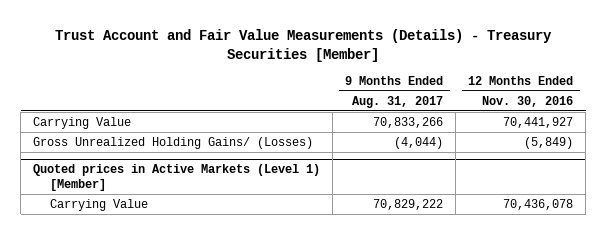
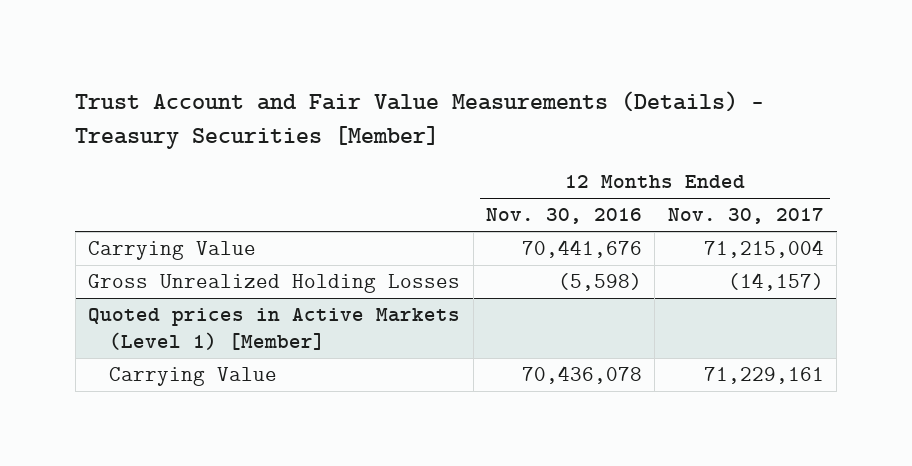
- | 9 Months Ended Aug. 31, 2017 | 12 Months Ended Nov. 30, 2016
+ | 12 Months Ended Nov. 30, 2016 | 12 Months Ended Nov. 30, 2017
- Carrying Value | 70,833,266 | 70,441,927
- Gross Unrealized Holding Gains/ (Losses) | (4,044) | (5,849)
+ Carrying Value | 70,441,676 | 71,215,004
+ Gross Unrealized Holding Losses | (5,598) | (14,157)

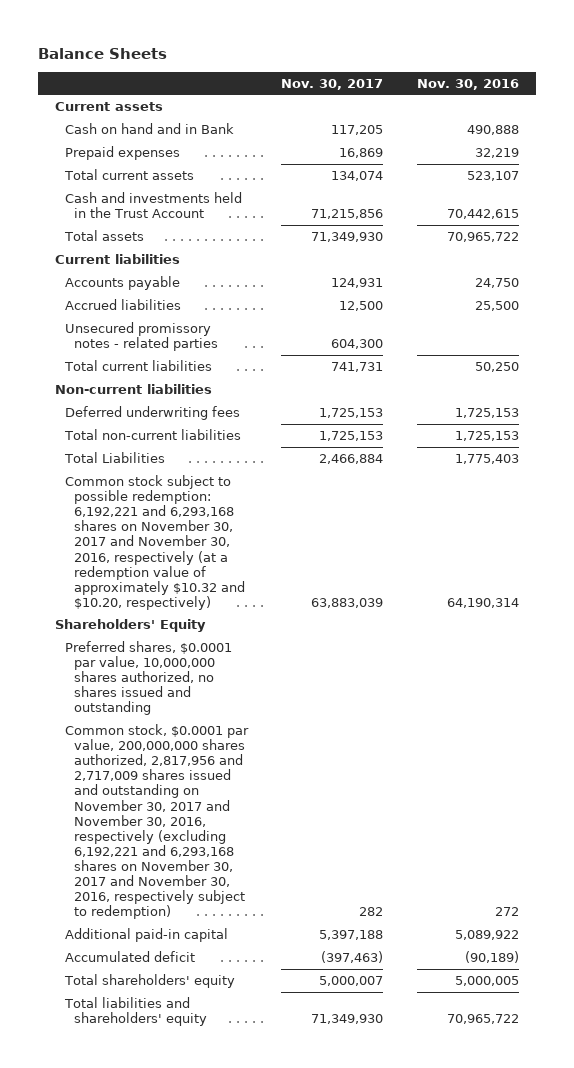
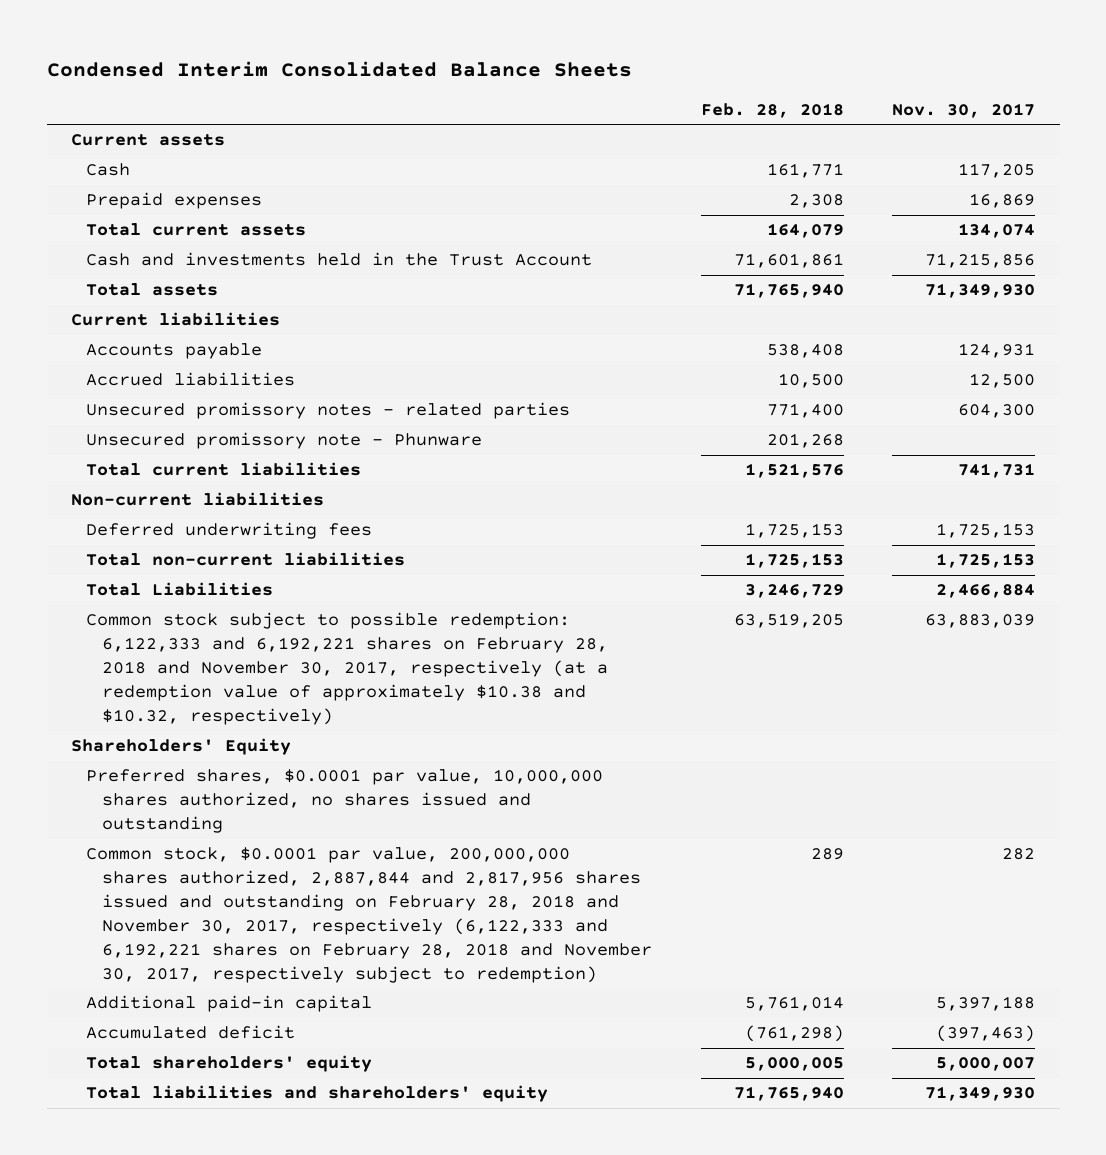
- Balance Sheets
+ Condensed Interim Consolidated Balance Sheets
- | Nov. 30, 2017 | Nov. 30, 2016
+ | Feb. 28, 2018 | Nov. 30, 2017
- Cash on hand and in Bank | 117,205 | 490,888
+ Cash | 161,771 | 117,205
+ Unsecured promissory note - Phunware | 201,268 |
- Common stock subject to possible redemption: 6,192,221 and 6,293,168 shares on November 30, 2017 and November 30, 2016, respectively (at a redemption value of approximately $10.32 and $10.20, respectively) | 63,883,039 | 64,190,314
+ Common stock subject to possible redemption: 6,122,333 and 6,192,221 shares on February 28, 2018 and November 30, 2017, respectively (at a redemption value of approximately $10.38 and $10.32, respectively) | 63,519,205 | 63,883,039
- Common stock, $0.0001 par value, 200,000,000 shares authorized, 2,817,956 and 2,717,009 shares issued and outstanding on November 30, 2017 and November 30, 2016, respectively (excluding 6,192,221 and 6,293,168 shares on November 30, 2017 and November 30, 2016, respectively subject to redemption) | 282 | 272
+ Common stock, $0.0001 par value, 200,000,000 shares authorized, 2,887,844 and 2,817,956 shares issued and outstanding on February 28, 2018 and November 30, 2017, respectively (6,122,333 and 6,192,221 shares on February 28, 2018 and November 30, 2017, respectively subject to redemption) | 289 | 282

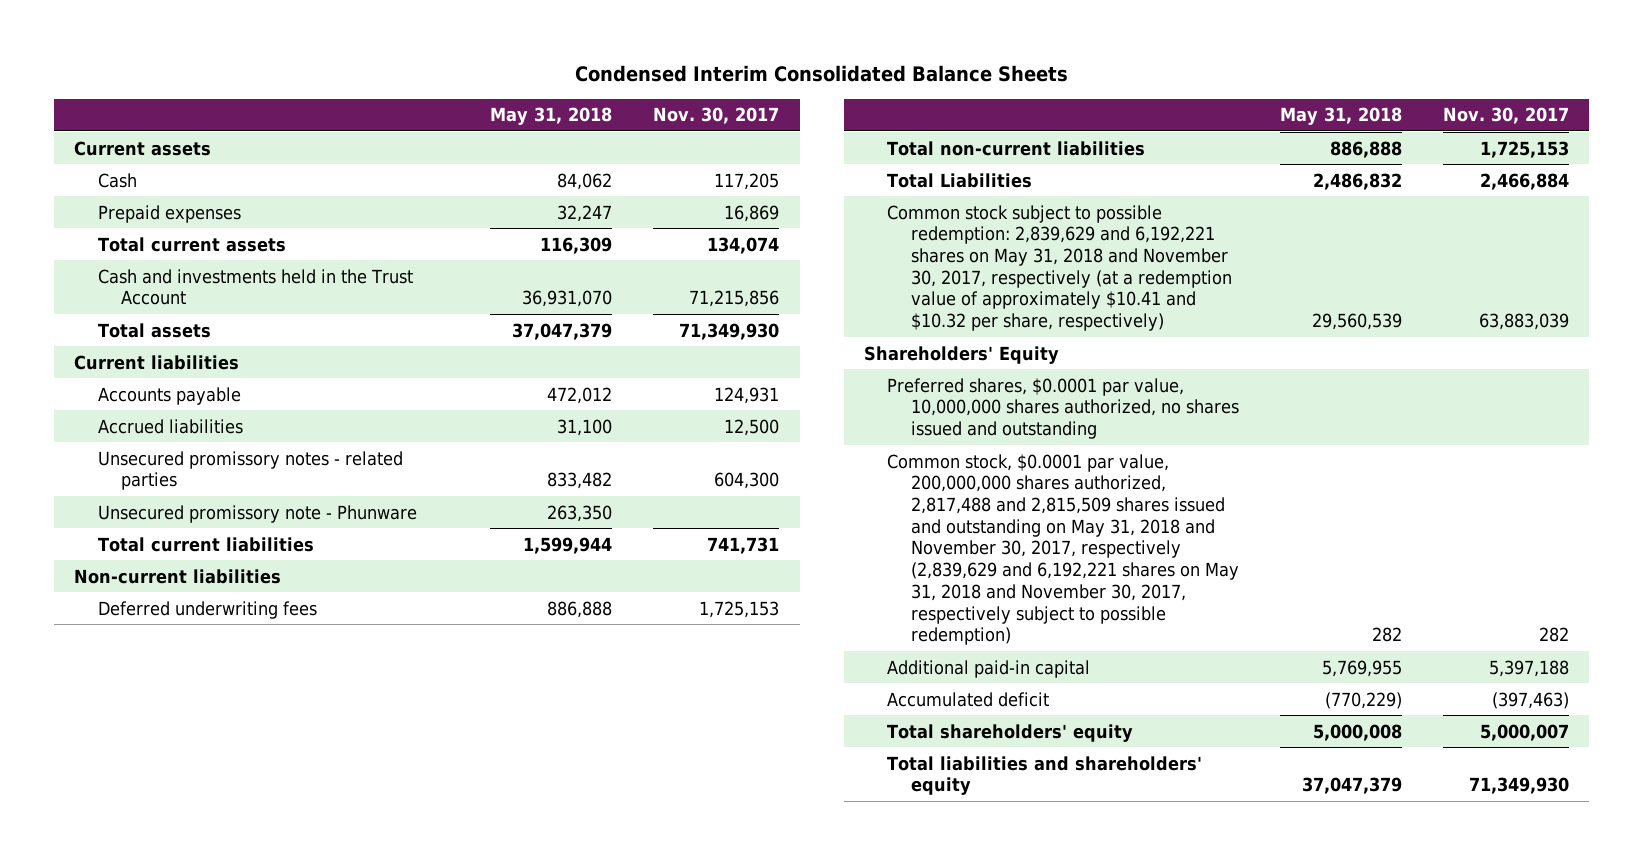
- | Feb. 28, 2018 | Nov. 30, 2017
+ | May 31, 2018 | Nov. 30, 2017
- Common stock subject to possible redemption: 6,122,333 and 6,192,221 shares on February 28, 2018 and November 30, 2017, respectively (at a redemption value of approximately $10.38 and $10.32, respectively) | 63,519,205 | 63,883,039
+ Common stock subject to possible redemption: 2,839,629 and 6,192,221 shares on May 31, 2018 and November 30, 2017, respectively (at a redemption value of approximately $10.41 and $10.32 per share, respectively) | 29,560,539 | 63,883,039
- Common stock, $0.0001 par value, 200,000,000 shares authorized, 2,887,844 and 2,817,956 shares issued and outstanding on February 28, 2018 and November 30, 2017, respectively (6,122,333 and 6,192,221 shares on February 28, 2018 and November 30, 2017, respectively subject to redemption) | 289 | 282
+ Common stock, $0.0001 par value, 200,000,000 shares authorized, 2,817,488 and 2,815,509 shares issued and outstanding on May 31, 2018 and November 30, 2017, respectively (2,839,629 and 6,192,221 shares on May 31, 2018 and November 30, 2017, respectively subject to possible redemption) | 282 | 282

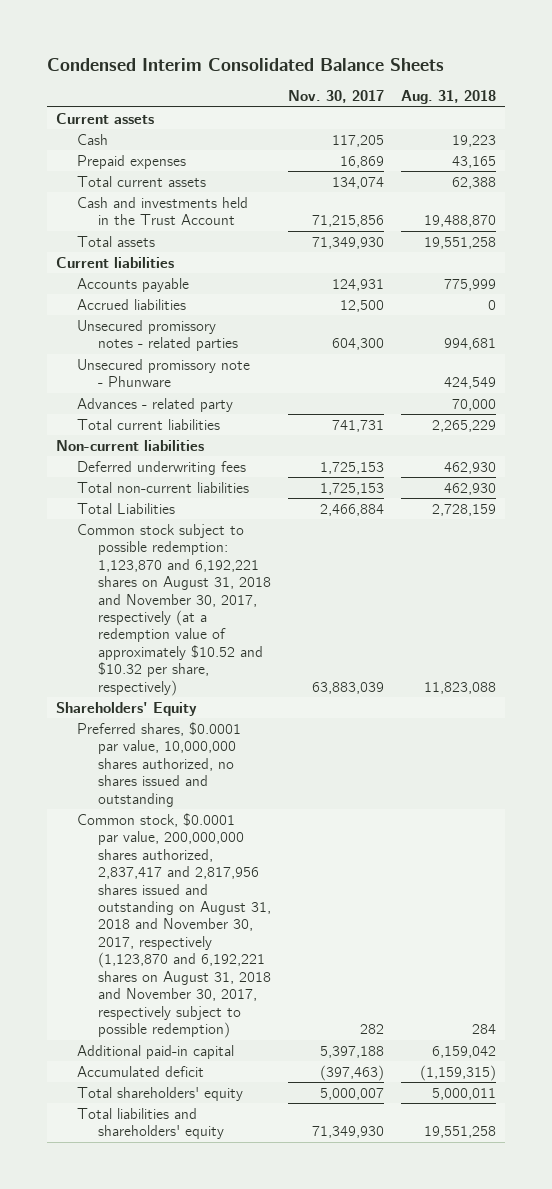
- | May 31, 2018 | Nov. 30, 2017
+ | Nov. 30, 2017 | Aug. 31, 2018
+ Advances - related party | | 70,000
- Common stock subject to possible redemption: 2,839,629 and 6,192,221 shares on May 31, 2018 and November 30, 2017, respectively (at a redemption value of approximately $10.41 and $10.32 per share, respectively) | 29,560,539 | 63,883,039
+ Common stock subject to possible redemption: 1,123,870 and 6,192,221 shares on August 31, 2018 and November 30, 2017, respectively (at a redemption value of approximately $10.52 and $10.32 per share, respectively) | 63,883,039 | 11,823,088
- Common stock, $0.0001 par value, 200,000,000 shares authorized, 2,817,488 and 2,815,509 shares issued and outstanding on May 31, 2018 and November 30, 2017, respectively (2,839,629 and 6,192,221 shares on May 31, 2018 and November 30, 2017, respectively subject to possible redemption) | 282 | 282
+ Common stock, $0.0001 par value, 200,000,000 shares authorized, 2,837,417 and 2,817,956 shares issued and outstanding on August 31, 2018 and November 30, 2017, respectively (1,123,870 and 6,192,221 shares on August 31, 2018 and November 30, 2017, respectively subject to possible redemption) | 282 | 284

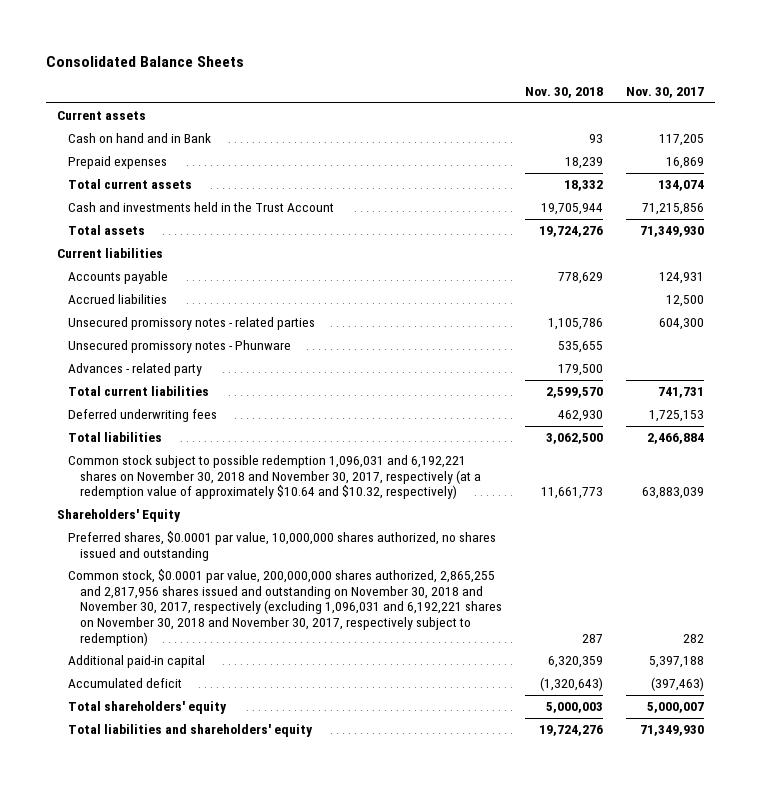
- Condensed Interim Consolidated Balance Sheets
+ Consolidated Balance Sheets
- | Nov. 30, 2017 | Aug. 31, 2018
+ | Nov. 30, 2018 | Nov. 30, 2017
- Cash | 117,205 | 19,223
+ Cash on hand and in Bank | 93 | 117,205
- Unsecured promissory note - Phunware | | 424,549
+ Unsecured promissory notes - Phunware | 535,655 |
- Non-current liabilities
- Total non-current liabilities | 1,725,153 | 462,930
- Total Liabilities | 2,466,884 | 2,728,159
- Common stock subject to possible redemption: 1,123,870 and 6,192,221 shares on August 31, 2018 and November 30, 2017, respectively (at a redemption value of approximately $10.52 and $10.32 per share, respectively) | 63,883,039 | 11,823,088
+ Total liabilities | 3,062,500 | 2,466,884
+ Common stock subject to possible redemption 1,096,031 and 6,192,221 shares on November 30, 2018 and November 30, 2017, respectively (at a redemption value of approximately $10.64 and $10.32, respectively) | 11,661,773 | 63,883,039
- Common stock, $0.0001 par value, 200,000,000 shares authorized, 2,837,417 and 2,817,956 shares issued and outstanding on August 31, 2018 and November 30, 2017, respectively (1,123,870 and 6,192,221 shares on August 31, 2018 and November 30, 2017, respectively subject to possible redemption) | 282 | 284
+ Common stock, $0.0001 par value, 200,000,000 shares authorized, 2,865,255 and 2,817,956 shares issued and outstanding on November 30, 2018 and November 30, 2017, respectively (excluding 1,096,031 and 6,192,221 shares on November 30, 2018 and November 30, 2017, respectively subject to redemption) | 287 | 282

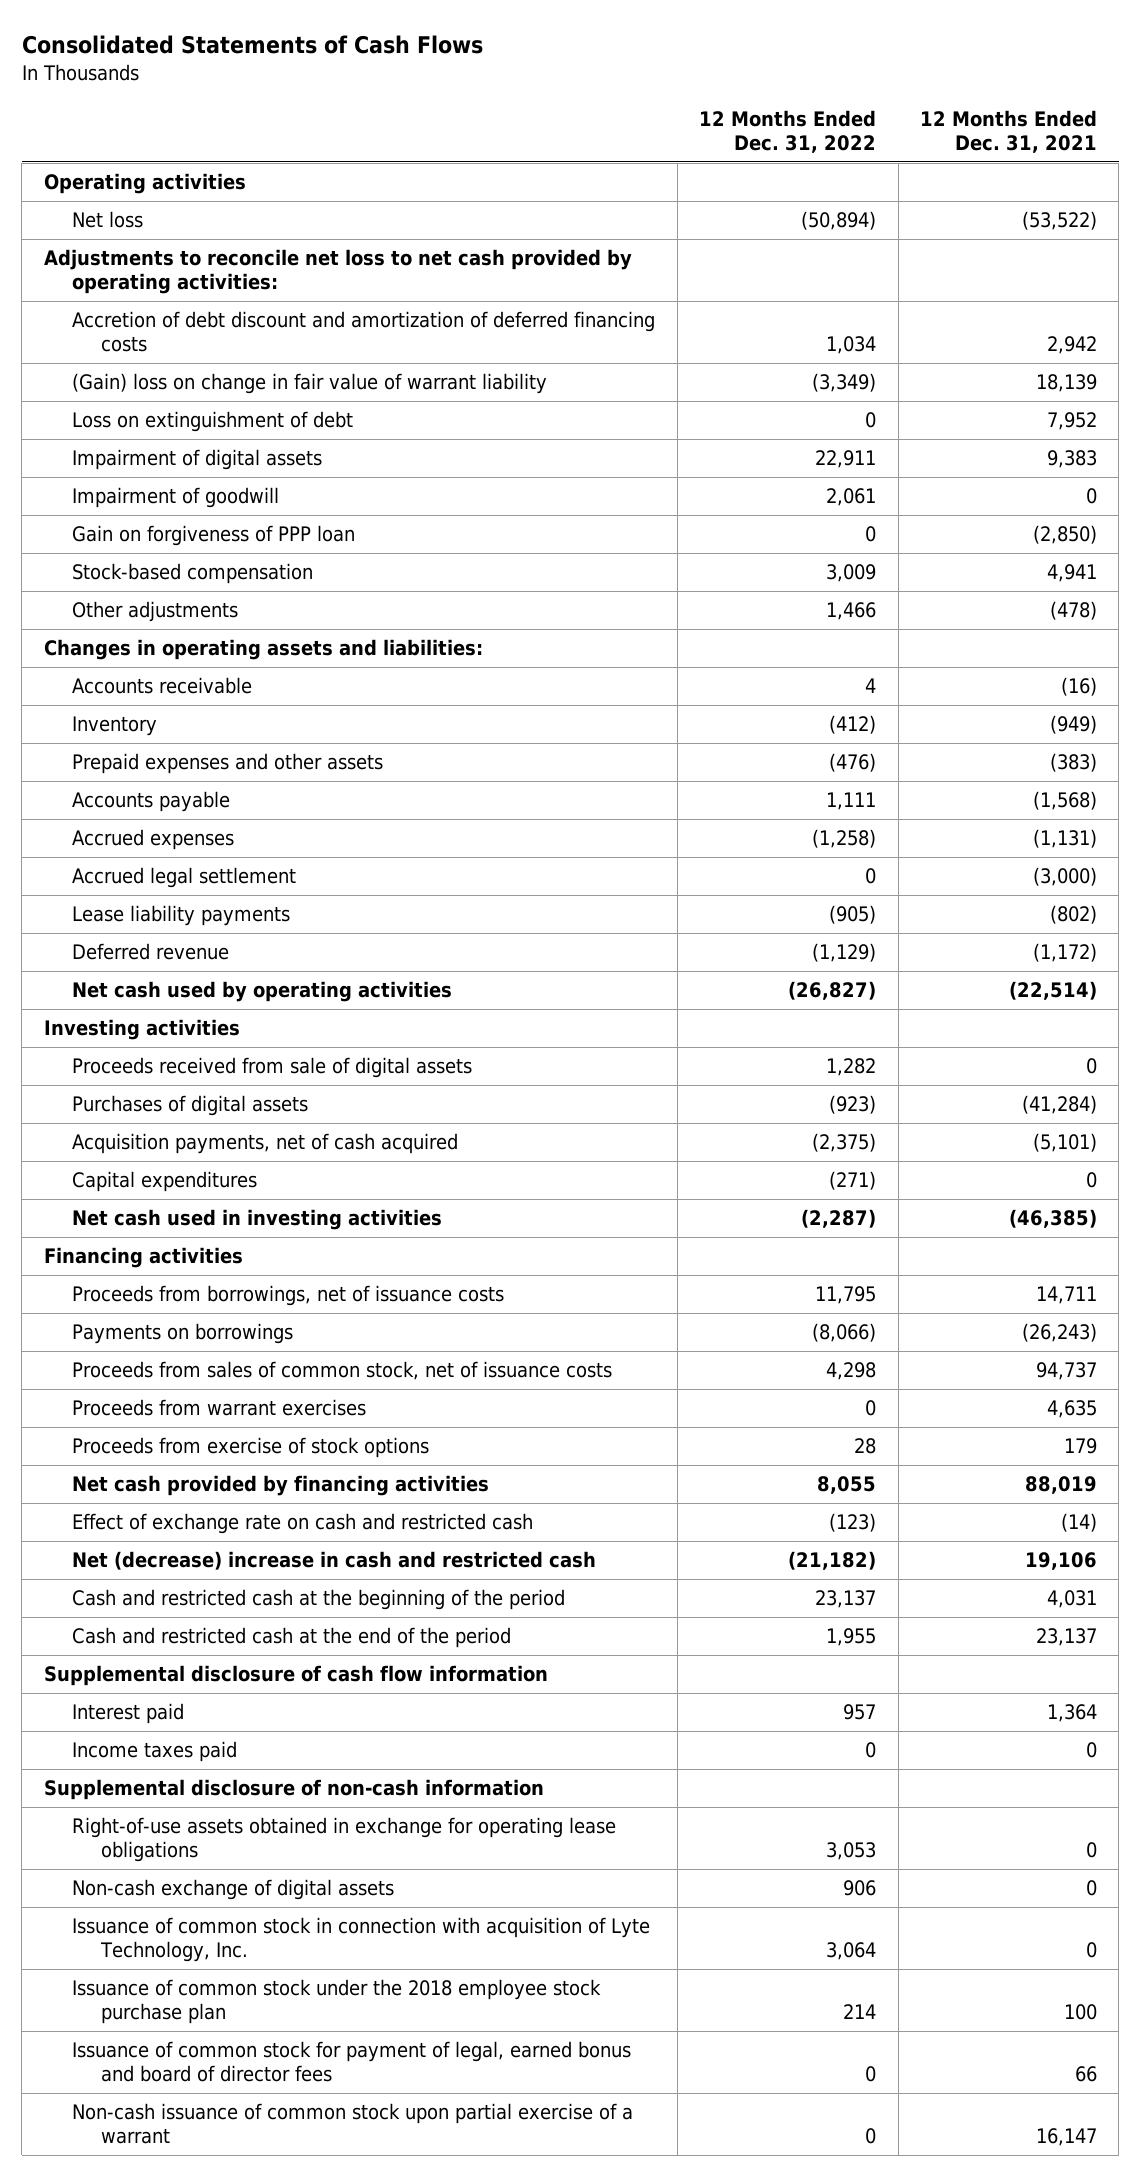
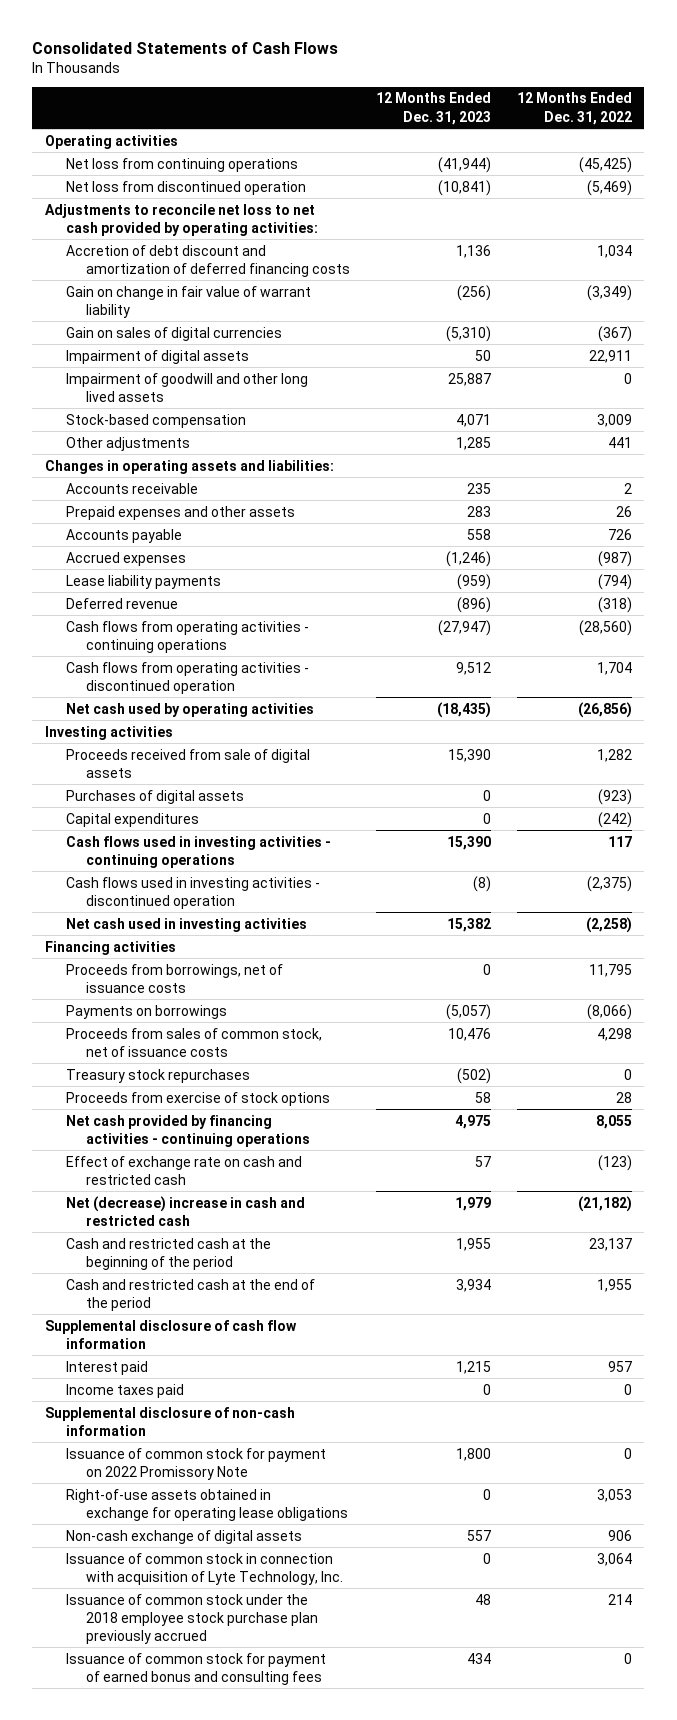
- | 12 Months Ended Dec. 31, 2022 | 12 Months Ended Dec. 31, 2021
+ | 12 Months Ended Dec. 31, 2023 | 12 Months Ended Dec. 31, 2022
- Net loss | (50,894) | (53,522)
+ Net loss from continuing operations | (41,944) | (45,425)
+ Net loss from discontinued operation | (10,841) | (5,469)
- (Gain) loss on change in fair value of warrant liability | (3,349) | 18,139
- Loss on extinguishment of debt | 0 | 7,952
+ Gain on change in fair value of warrant liability | (256) | (3,349)
+ Gain on sales of digital currencies | (5,310) | (367)
- Impairment of goodwill | 2,061 | 0
- Gain on forgiveness of PPP loan | 0 | (2,850)
+ Impairment of goodwill and other long lived assets | 25,887 | 0
- Other adjustments | 1,466 | (478)
+ Other adjustments | 1,285 | 441
- Accounts receivable | 4 | (16)
- Inventory | (412) | (949)
- Prepaid expenses and other assets | (476) | (383)
- Accounts payable | 1,111 | (1,568)
- Accrued expenses | (1,258) | (1,131)
- Accrued legal settlement | 0 | (3,000)
- Lease liability payments | (905) | (802)
- Deferred revenue | (1,129) | (1,172)
- Net cash used by operating activities | (26,827) | (22,514)
+ Accounts receivable | 235 | 2
+ Prepaid expenses and other assets | 283 | 26
+ Accounts payable | 558 | 726
+ Accrued expenses | (1,246) | (987)
+ Lease liability payments | (959) | (794)
+ Deferred revenue | (896) | (318)
+ Cash flows from operating activities - continuing operations | (27,947) | (28,560)
+ Cash flows from operating activities - discontinued operation | 9,512 | 1,704
+ Net cash used by operating activities | (18,435) | (26,856)
- Acquisition payments, net of cash acquired | (2,375) | (5,101)
- Capital expenditures | (271) | 0
- Net cash used in investing activities | (2,287) | (46,385)
+ Capital expenditures | 0 | (242)
+ Cash flows used in investing activities - continuing operations | 15,390 | 117
+ Cash flows used in investing activities - discontinued operation | (8) | (2,375)
+ Net cash used in investing activities | 15,382 | (2,258)
- Proceeds from warrant exercises | 0 | 4,635
+ Treasury stock repurchases | (502) | 0
- Net cash provided by financing activities | 8,055 | 88,019
+ Net cash provided by financing activities - continuing operations | 4,975 | 8,055
+ Issuance of common stock for payment on 2022 Promissory Note | 1,800 | 0
- Issuance of common stock under the 2018 employee stock purchase plan | 214 | 100
- Issuance of common stock for payment of legal, earned bonus and board of director fees | 0 | 66
- Non-cash issuance of common stock upon partial exercise of a warrant | 0 | 16,147
+ Issuance of common stock under the 2018 employee stock purchase plan previously accrued | 48 | 214
+ Issuance of common stock for payment of earned bonus and consulting fees | 434 | 0

